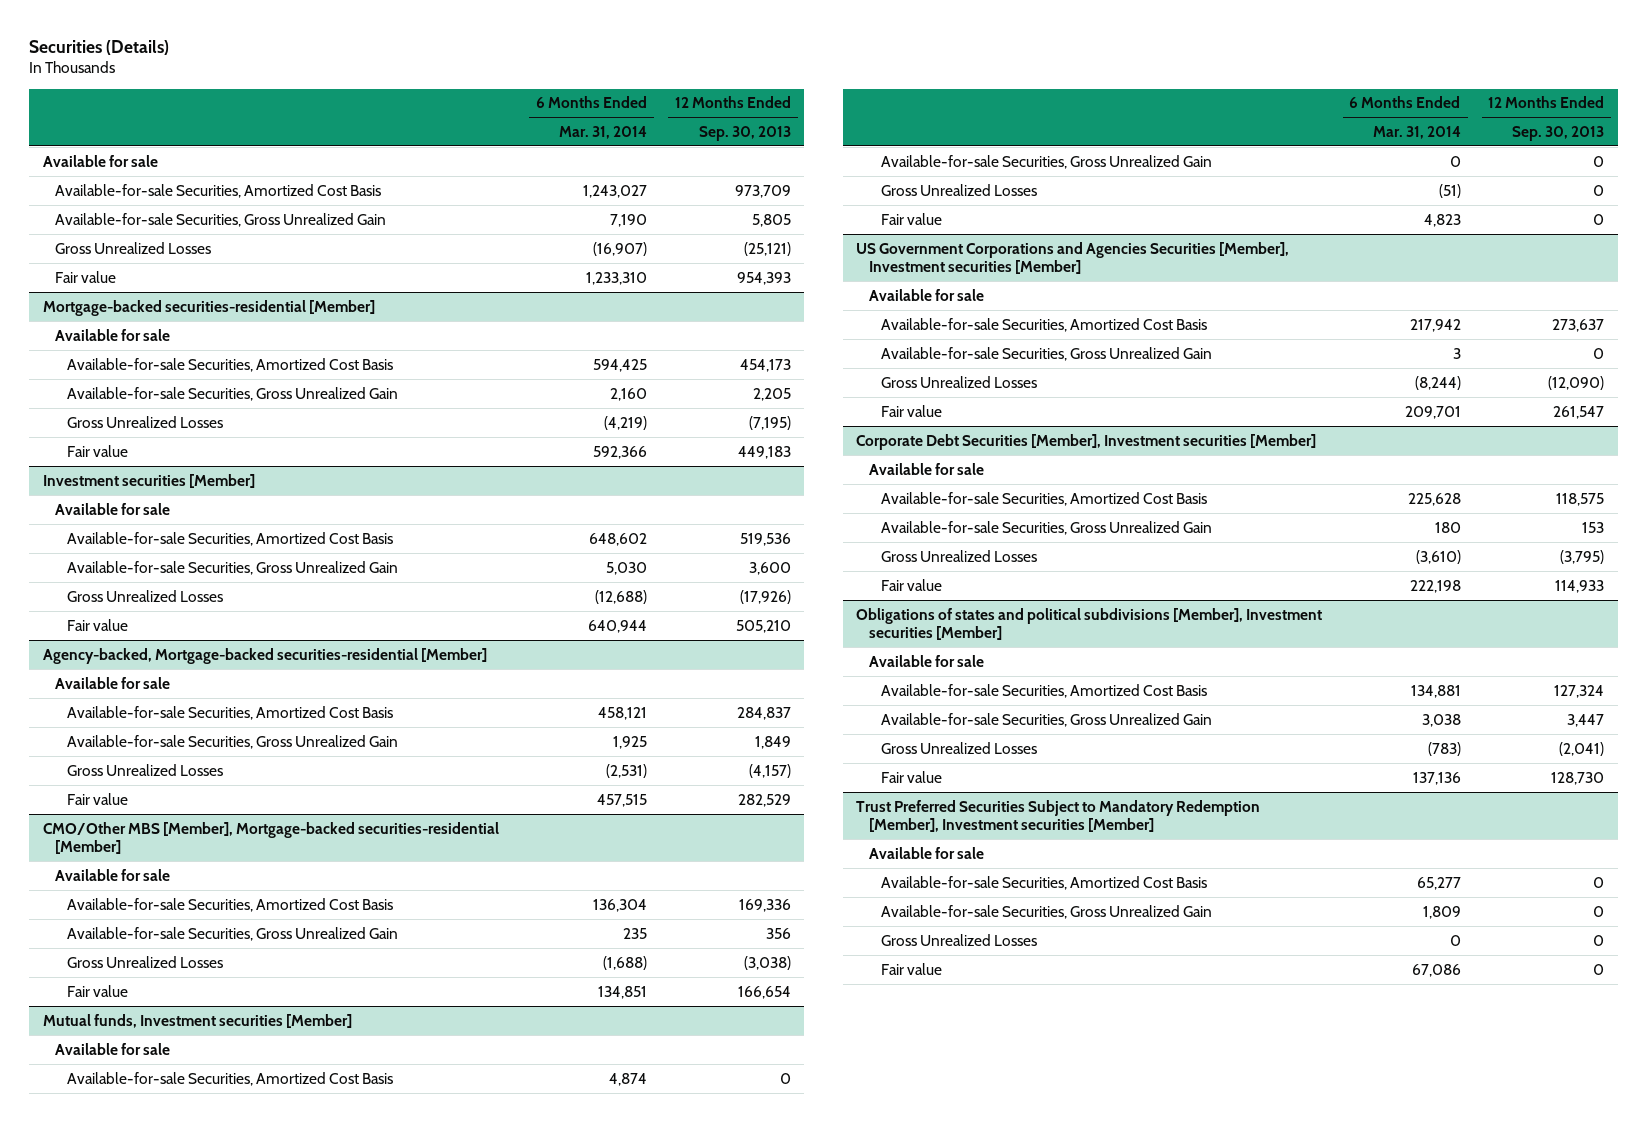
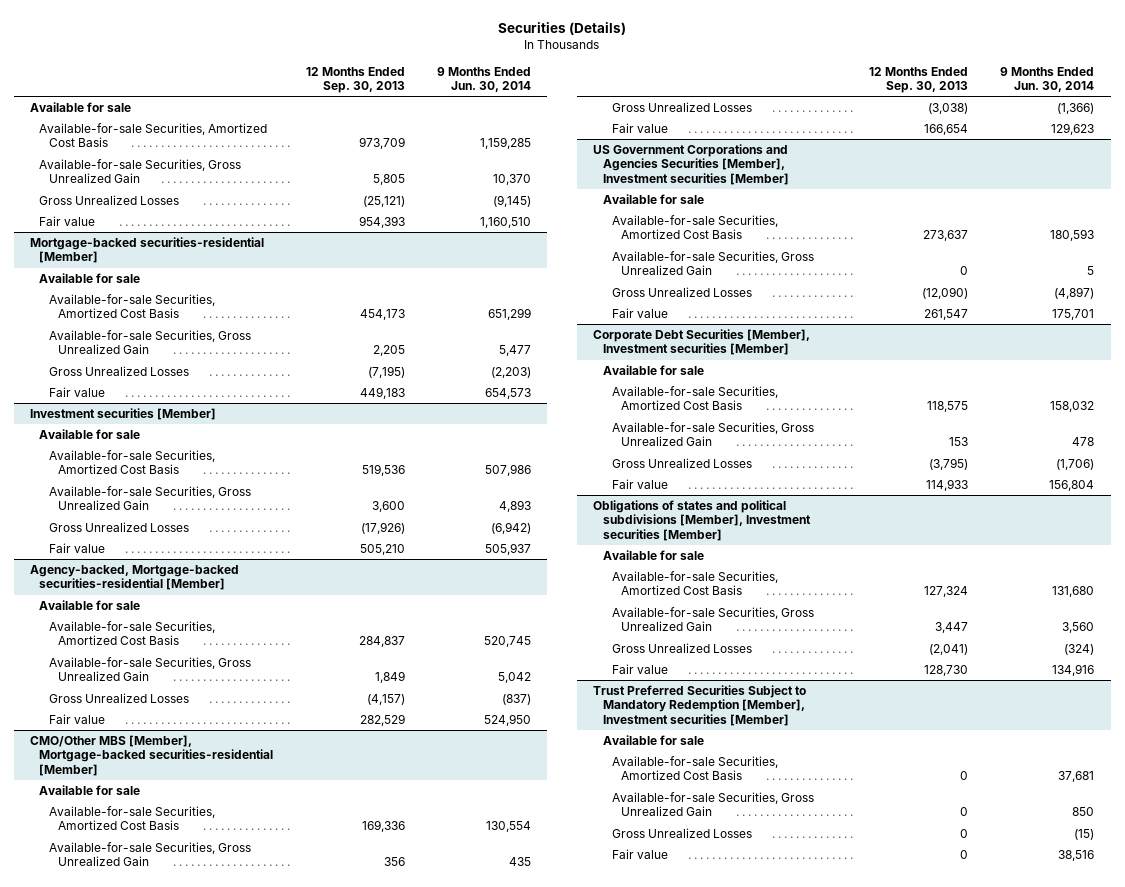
- | 6 Months Ended Mar. 31, 2014 | 12 Months Ended Sep. 30, 2013
+ | 12 Months Ended Sep. 30, 2013 | 9 Months Ended Jun. 30, 2014
- Mutual funds, Investment securities [Member]
- Available for sale
- Available-for-sale Securities, Amortized Cost Basis | 4,874 | 0
- Available-for-sale Securities, Gross Unrealized Gain | 0 | 0
- Gross Unrealized Losses | (51) | 0
- Fair value | 4,823 | 0

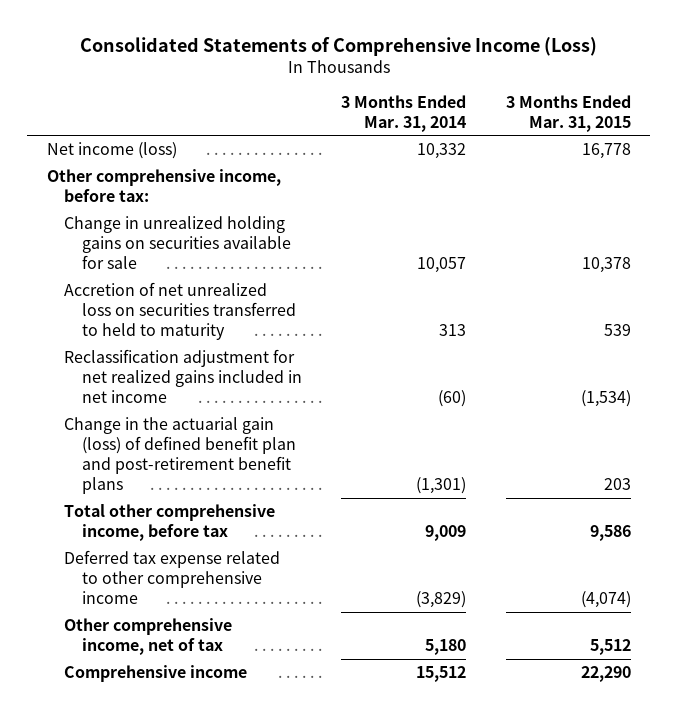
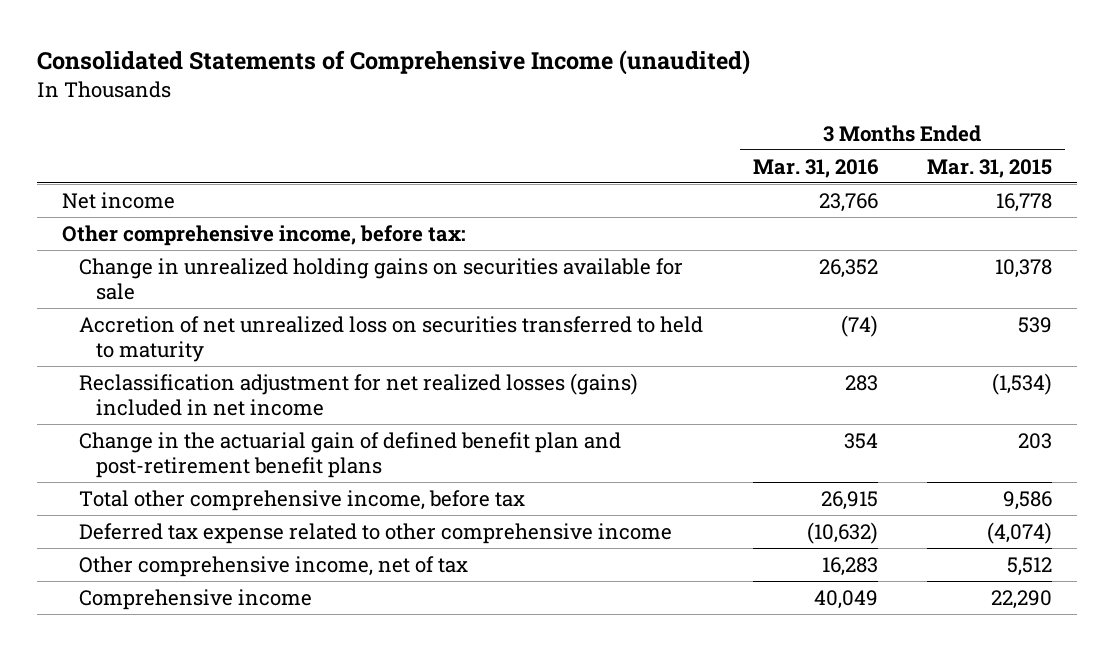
- Consolidated Statements of Comprehensive Income (Loss)
+ Consolidated Statements of Comprehensive Income (unaudited)
- | 3 Months Ended Mar. 31, 2014 | 3 Months Ended Mar. 31, 2015
+ | 3 Months Ended Mar. 31, 2016 | 3 Months Ended Mar. 31, 2015
- Net income (loss) | 10,332 | 16,778
+ Net income | 23,766 | 16,778
- Reclassification adjustment for net realized gains included in net income | (60) | (1,534)
- Change in the actuarial gain (loss) of defined benefit plan and post-retirement benefit plans | (1,301) | 203
+ Reclassification adjustment for net realized losses (gains) included in net income | 283 | (1,534)
+ Change in the actuarial gain of defined benefit plan and post-retirement benefit plans | 354 | 203

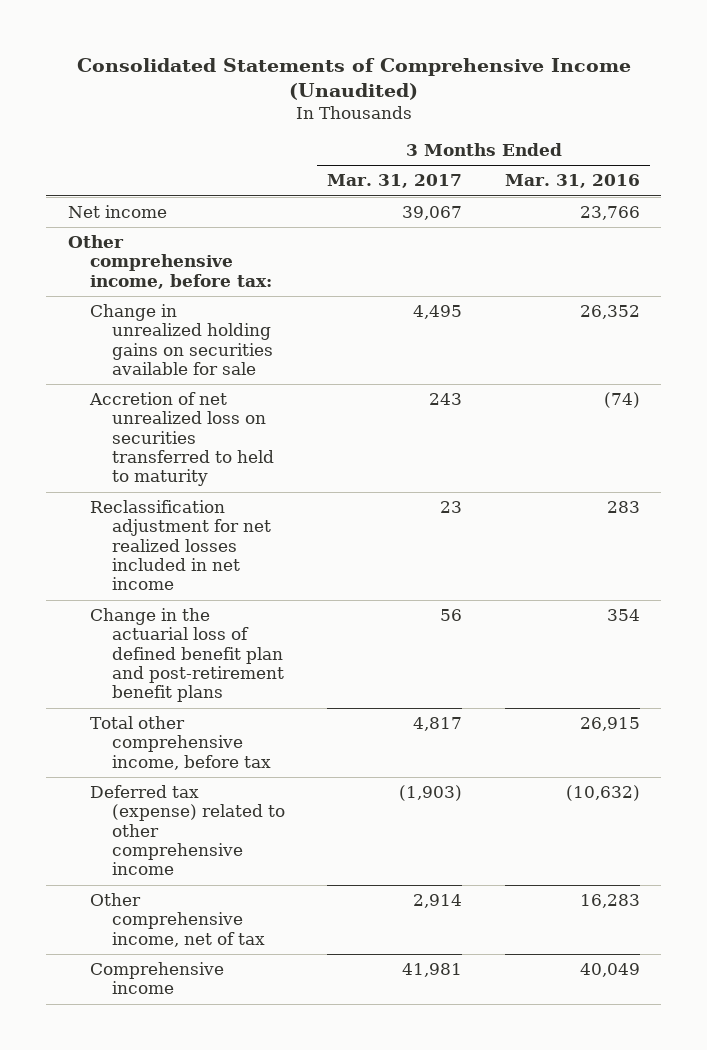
- Consolidated Statements of Comprehensive Income (unaudited)
+ Consolidated Statements of Comprehensive Income (Unaudited)
- | 3 Months Ended Mar. 31, 2016 | 3 Months Ended Mar. 31, 2015
+ | 3 Months Ended Mar. 31, 2017 | 3 Months Ended Mar. 31, 2016
- Reclassification adjustment for net realized losses (gains) included in net income | 283 | (1,534)
- Change in the actuarial gain of defined benefit plan and post-retirement benefit plans | 354 | 203
+ Reclassification adjustment for net realized losses included in net income | 23 | 283
+ Change in the actuarial loss of defined benefit plan and post-retirement benefit plans | 56 | 354
- Deferred tax expense related to other comprehensive income | (10,632) | (4,074)
+ Deferred tax (expense) related to other comprehensive income | (1,903) | (10,632)

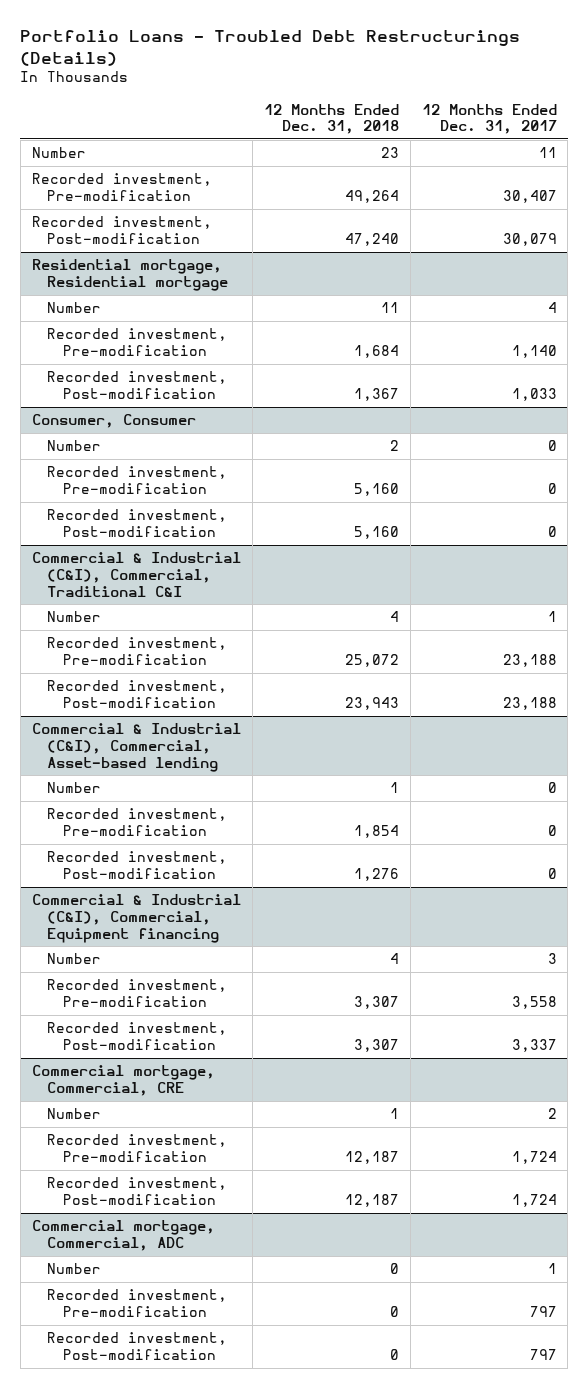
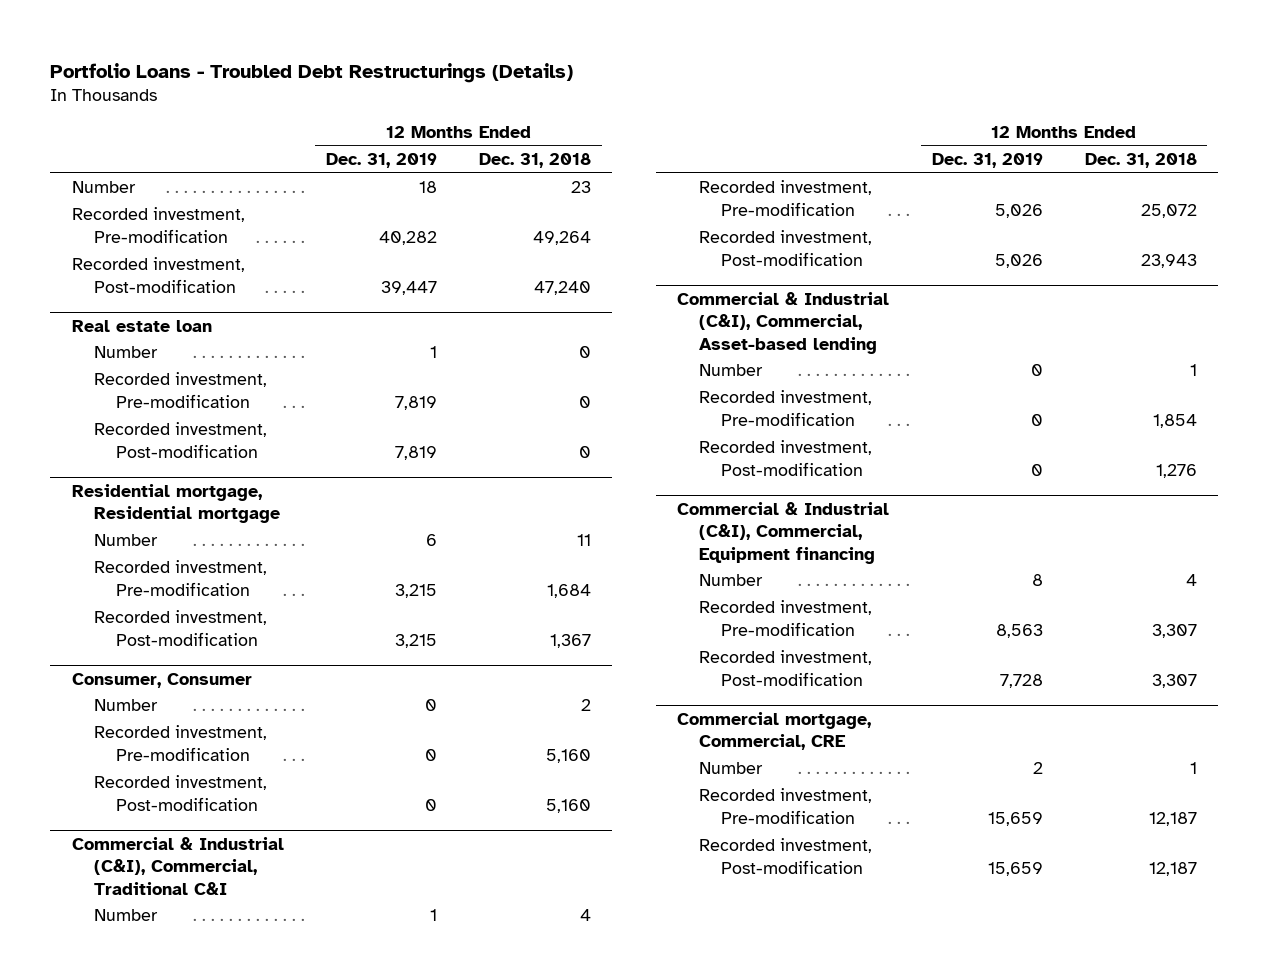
- | 12 Months Ended Dec. 31, 2018 | 12 Months Ended Dec. 31, 2017
+ | 12 Months Ended Dec. 31, 2019 | 12 Months Ended Dec. 31, 2018
+ Real estate loan
+ Number | 1 | 0
+ Recorded investment, Pre-modification | 7,819 | 0
+ Recorded investment, Post-modification | 7,819 | 0
- Commercial mortgage, Commercial, ADC
- Number | 0 | 1
- Recorded investment, Pre-modification | 0 | 797
- Recorded investment, Post-modification | 0 | 797

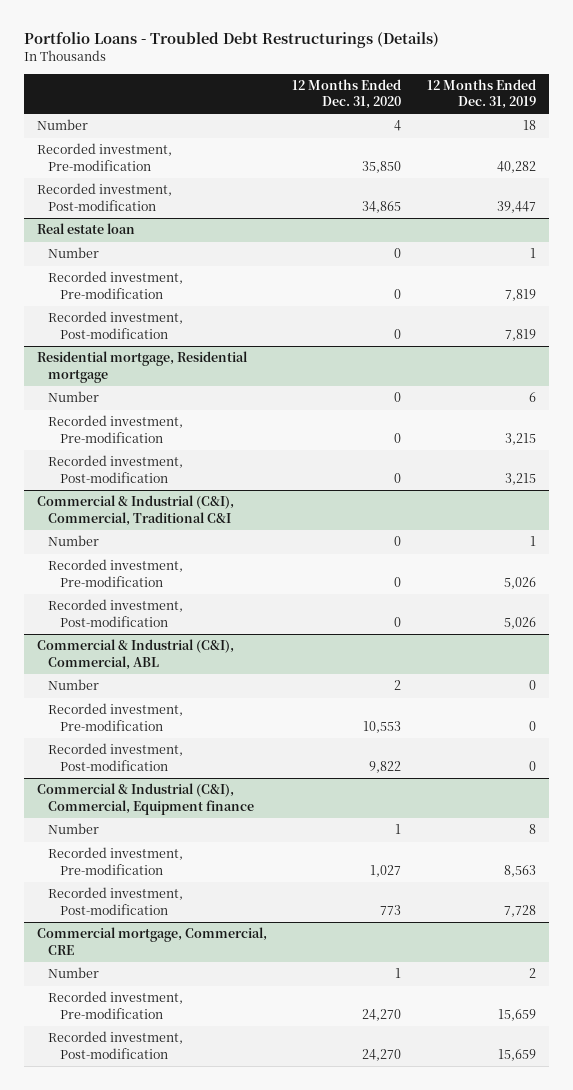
- | 12 Months Ended Dec. 31, 2019 | 12 Months Ended Dec. 31, 2018
+ | 12 Months Ended Dec. 31, 2020 | 12 Months Ended Dec. 31, 2019
- Consumer, Consumer
- Number | 0 | 2
- Recorded investment, Pre-modification | 0 | 5,160
- Recorded investment, Post-modification | 0 | 5,160
- Commercial & Industrial (C&I), Commercial, Asset-based lending
+ Commercial & Industrial (C&I), Commercial, ABL
- Commercial & Industrial (C&I), Commercial, Equipment financing
+ Commercial & Industrial (C&I), Commercial, Equipment finance

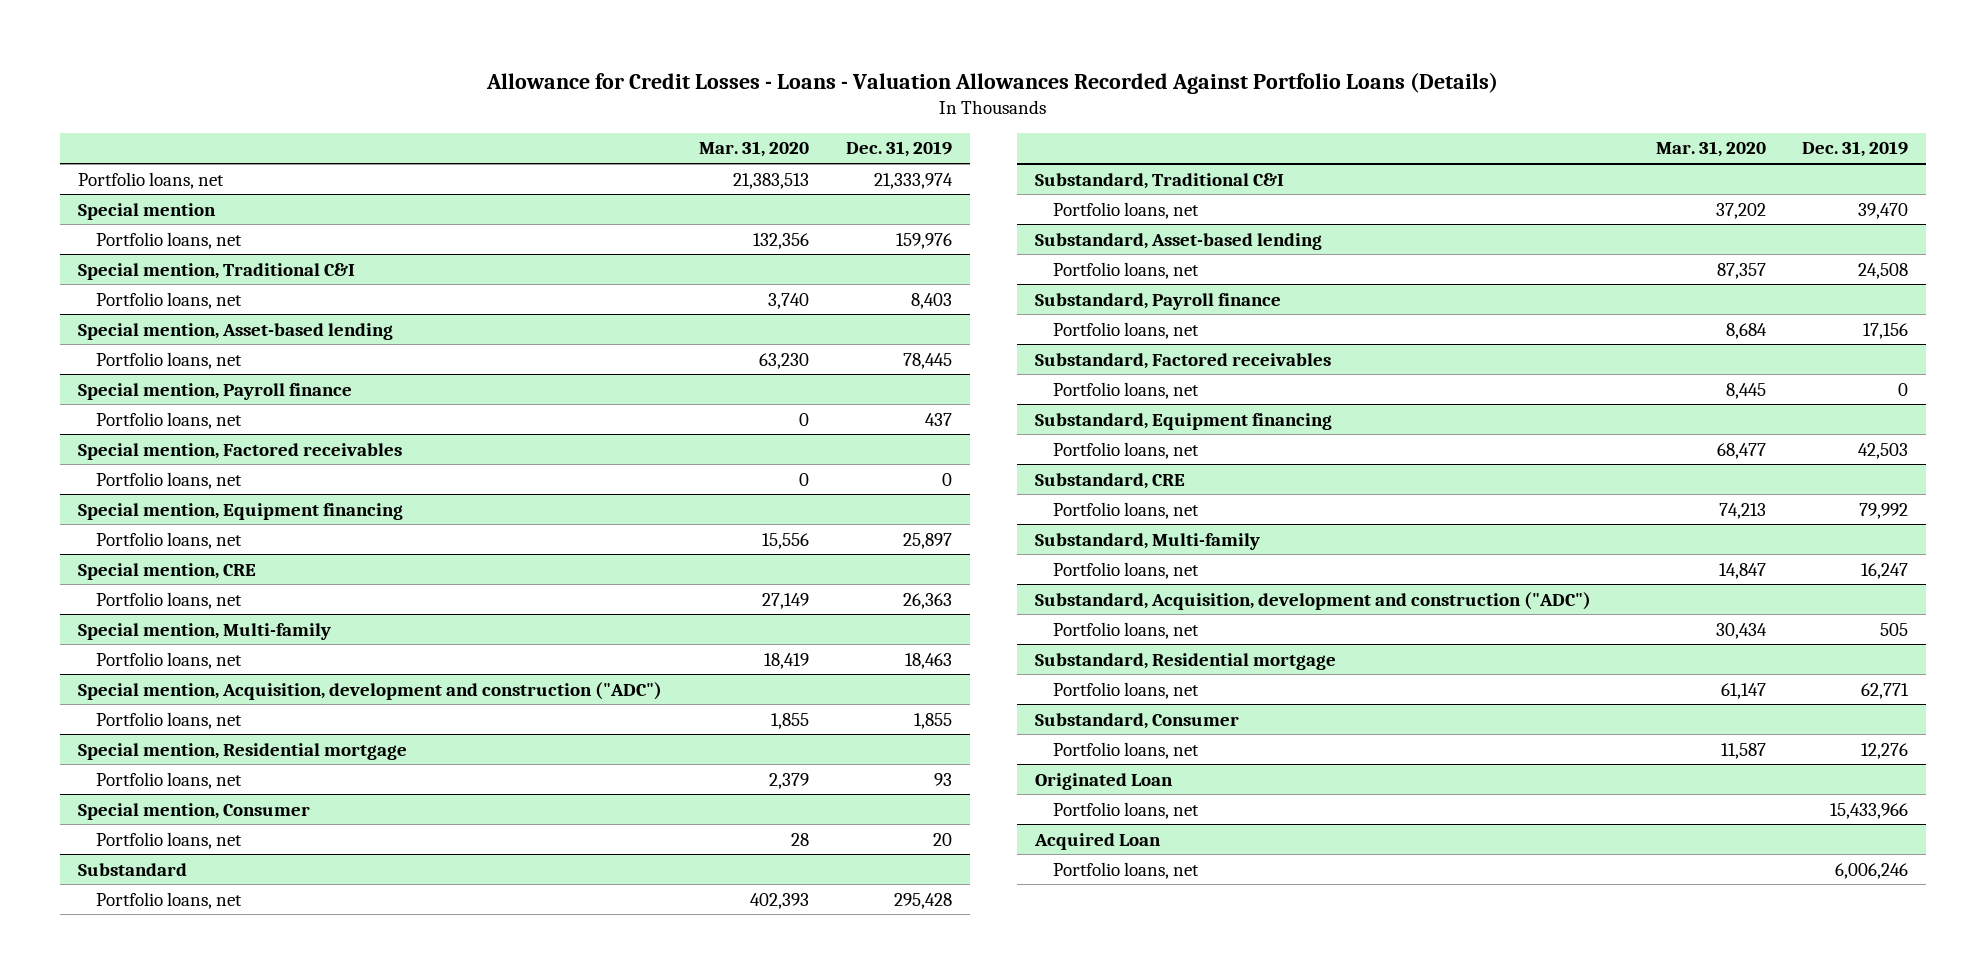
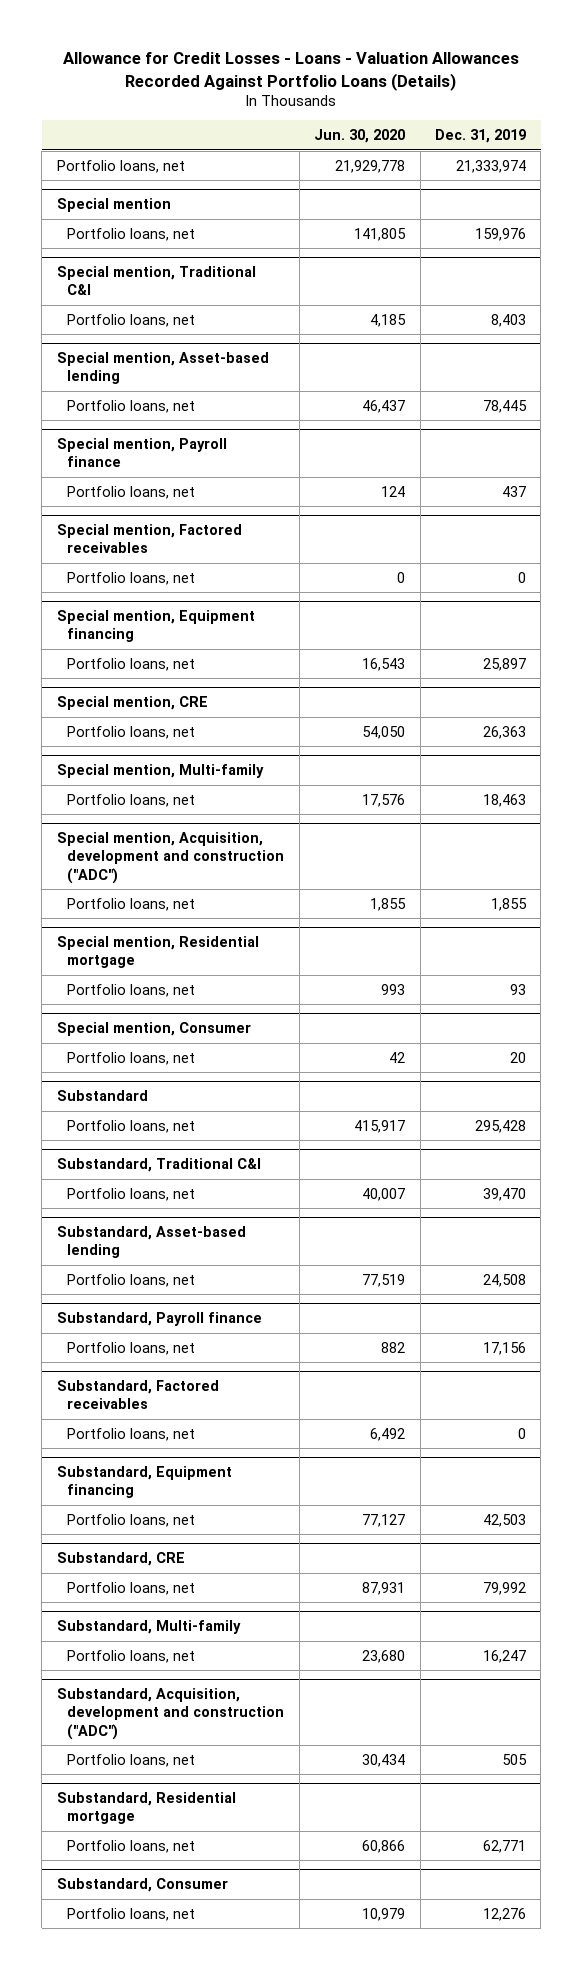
- | Mar. 31, 2020 | Dec. 31, 2019
+ | Jun. 30, 2020 | Dec. 31, 2019
- Originated Loan
- Portfolio loans, net | | 15,433,966
- Acquired Loan
- Portfolio loans, net | | 6,006,246

